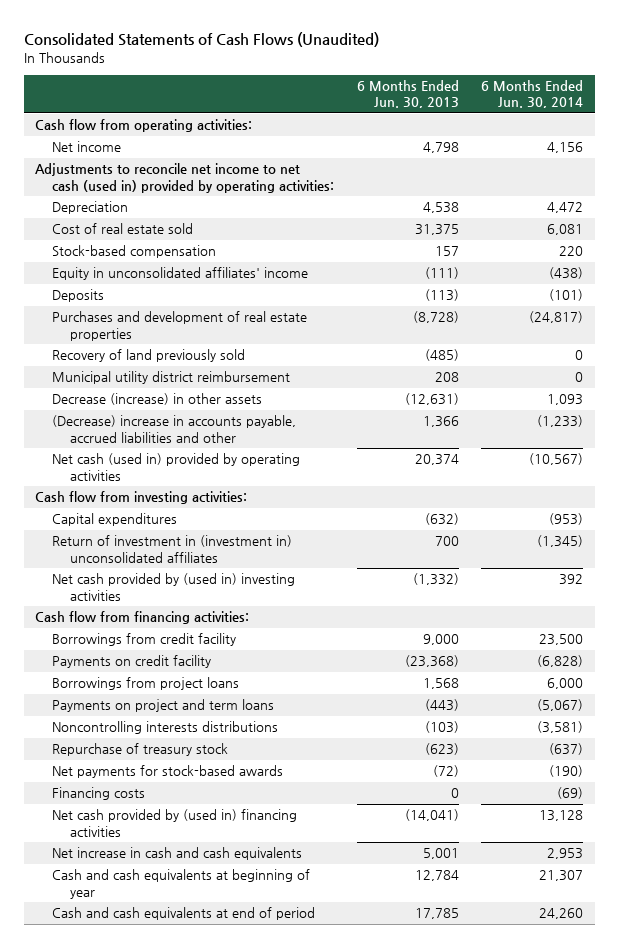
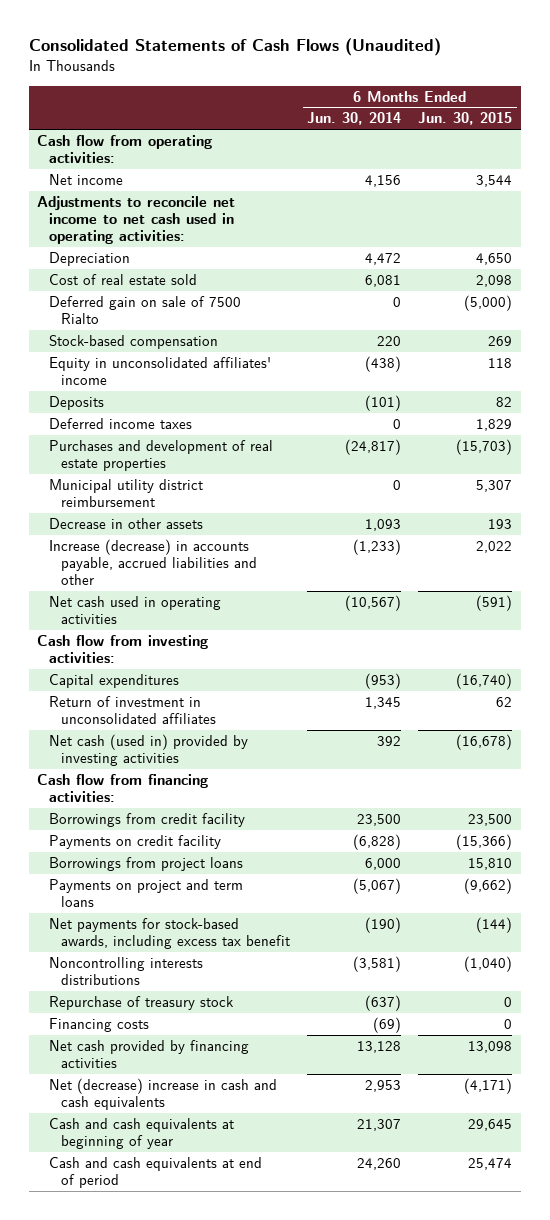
- | 6 Months Ended Jun. 30, 2013 | 6 Months Ended Jun. 30, 2014
+ | 6 Months Ended Jun. 30, 2014 | 6 Months Ended Jun. 30, 2015
- Adjustments to reconcile net income to net cash (used in) provided by operating activities:
+ Adjustments to reconcile net income to net cash used in operating activities:
+ Deferred gain on sale of 7500 Rialto | 0 | (5,000)
+ Deferred income taxes | 0 | 1,829
- Recovery of land previously sold | (485) | 0
- Decrease (increase) in other assets | (12,631) | 1,093
- (Decrease) increase in accounts payable, accrued liabilities and other | 1,366 | (1,233)
- Net cash (used in) provided by operating activities | 20,374 | (10,567)
+ Decrease in other assets | 1,093 | 193
+ Increase (decrease) in accounts payable, accrued liabilities and other | (1,233) | 2,022
+ Net cash used in operating activities | (10,567) | (591)
- Return of investment in (investment in) unconsolidated affiliates | 700 | (1,345)
- Net cash provided by (used in) investing activities | (1,332) | 392
+ Return of investment in unconsolidated affiliates | 1,345 | 62
+ Net cash (used in) provided by investing activities | 392 | (16,678)
+ Net payments for stock-based awards, including excess tax benefit | (190) | (144)
- Net payments for stock-based awards | (72) | (190)
- Net cash provided by (used in) financing activities | (14,041) | 13,128
- Net increase in cash and cash equivalents | 5,001 | 2,953
+ Net cash provided by financing activities | 13,128 | 13,098
+ Net (decrease) increase in cash and cash equivalents | 2,953 | (4,171)

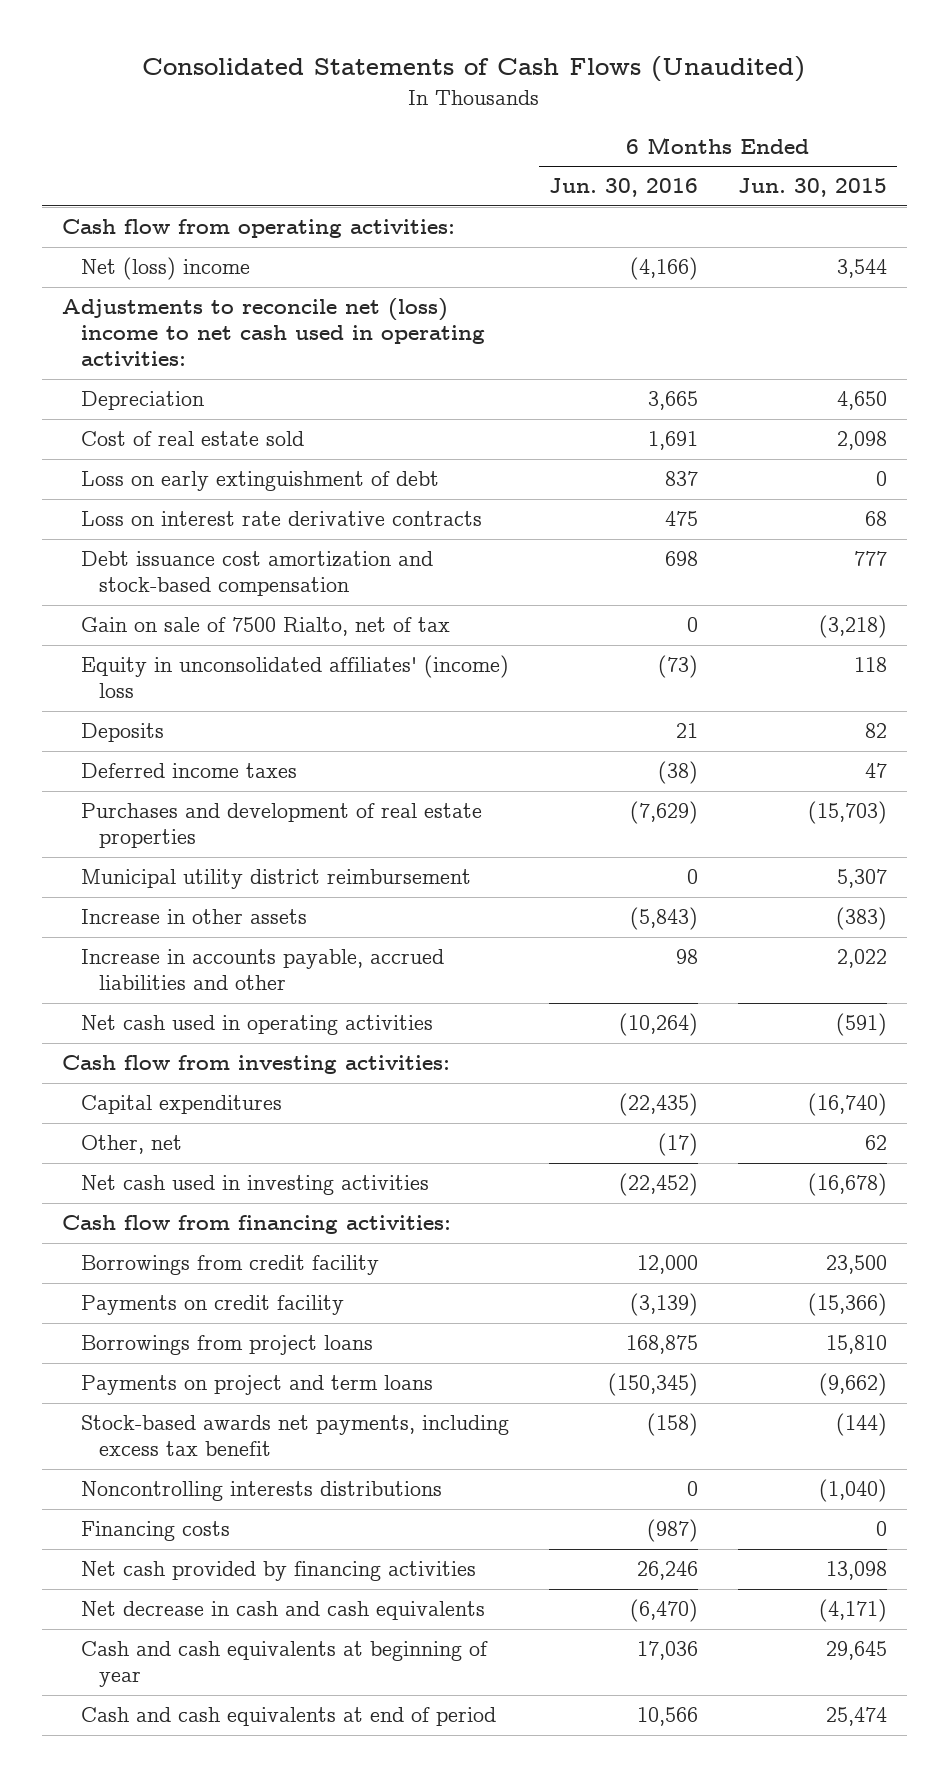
- | 6 Months Ended Jun. 30, 2014 | 6 Months Ended Jun. 30, 2015
+ | 6 Months Ended Jun. 30, 2016 | 6 Months Ended Jun. 30, 2015
- Net income | 4,156 | 3,544
- Adjustments to reconcile net income to net cash used in operating activities:
+ Net (loss) income | (4,166) | 3,544
+ Adjustments to reconcile net (loss) income to net cash used in operating activities:
- Deferred gain on sale of 7500 Rialto | 0 | (5,000)
- Stock-based compensation | 220 | 269
- Equity in unconsolidated affiliates' income | (438) | 118
+ Loss on early extinguishment of debt | 837 | 0
+ Loss on interest rate derivative contracts | 475 | 68
+ Debt issuance cost amortization and stock-based compensation | 698 | 777
+ Gain on sale of 7500 Rialto, net of tax | 0 | (3,218)
+ Equity in unconsolidated affiliates' (income) loss | (73) | 118
- Deferred income taxes | 0 | 1,829
+ Deferred income taxes | (38) | 47
- Decrease in other assets | 1,093 | 193
- Increase (decrease) in accounts payable, accrued liabilities and other | (1,233) | 2,022
+ Increase in other assets | (5,843) | (383)
+ Increase in accounts payable, accrued liabilities and other | 98 | 2,022
- Return of investment in unconsolidated affiliates | 1,345 | 62
- Net cash (used in) provided by investing activities | 392 | (16,678)
+ Other, net | (17) | 62
+ Net cash used in investing activities | (22,452) | (16,678)
- Net payments for stock-based awards, including excess tax benefit | (190) | (144)
+ Stock-based awards net payments, including excess tax benefit | (158) | (144)
- Repurchase of treasury stock | (637) | 0
- Net (decrease) increase in cash and cash equivalents | 2,953 | (4,171)
+ Net decrease in cash and cash equivalents | (6,470) | (4,171)

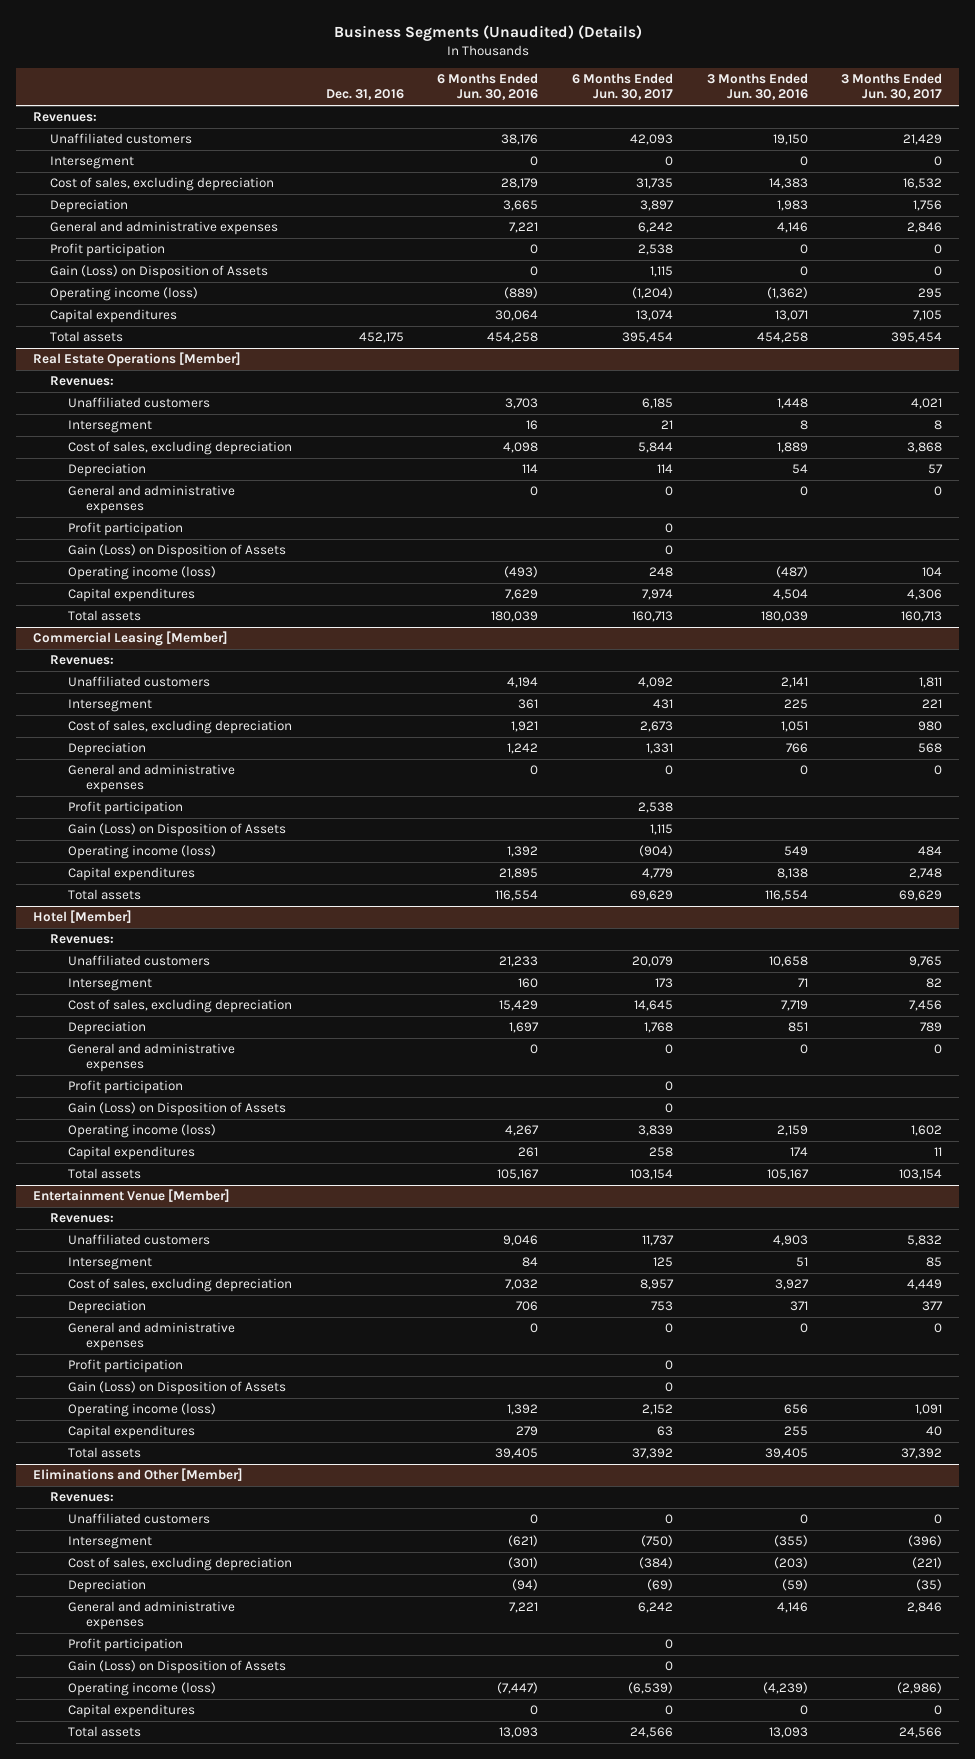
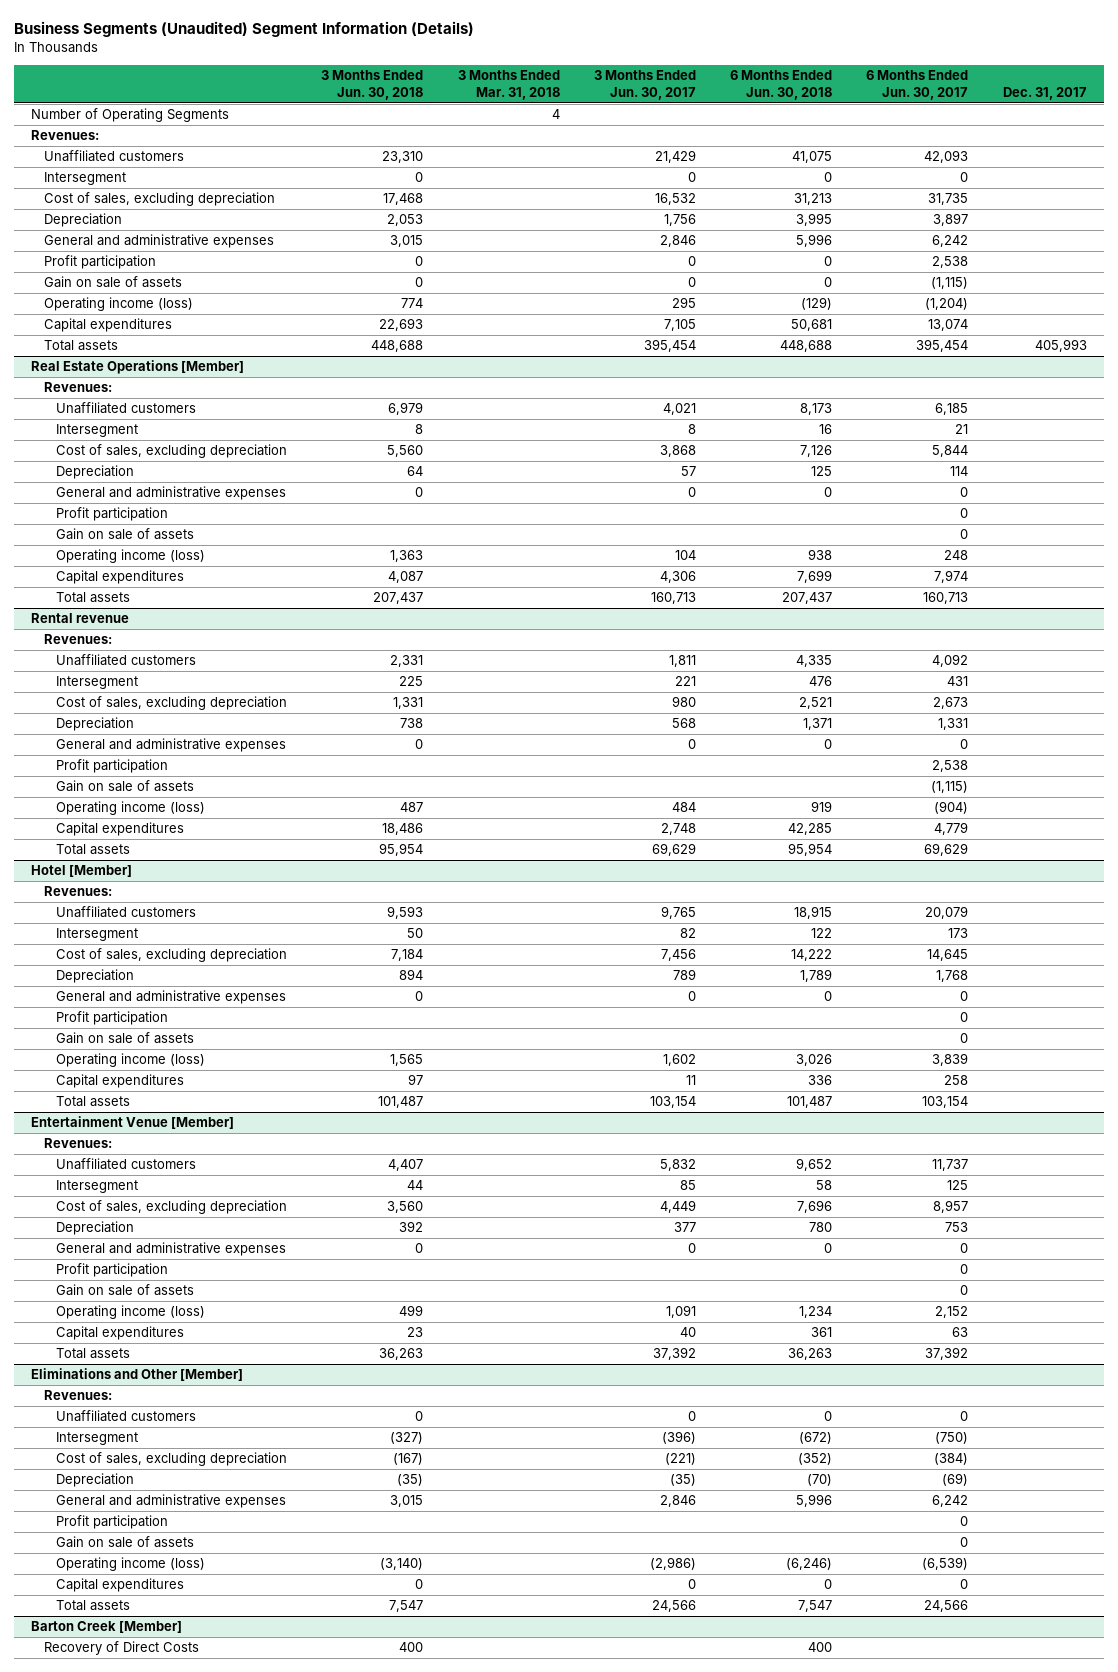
- Business Segments (Unaudited) (Details)
+ Business Segments (Unaudited) Segment Information (Details)
- | Dec. 31, 2016 | 6 Months Ended Jun. 30, 2016 | 6 Months Ended Jun. 30, 2017 | 3 Months Ended Jun. 30, 2016 | 3 Months Ended Jun. 30, 2017
+ | 3 Months Ended Jun. 30, 2018 | 3 Months Ended Mar. 31, 2018 | 3 Months Ended Jun. 30, 2017 | 6 Months Ended Jun. 30, 2018 | 6 Months Ended Jun. 30, 2017 | Dec. 31, 2017
+ Number of Operating Segments | | 4 | | | |
- Gain (Loss) on Disposition of Assets | | 0 | 1,115 | 0 | 0
+ Gain on sale of assets | 0 | | 0 | 0 | (1,115) |
@ Real Estate Operations [Member]
- Gain (Loss) on Disposition of Assets | | | 0 | |
+ Gain on sale of assets | | | | | 0 |
- Commercial Leasing [Member]
+ Rental revenue
- Gain (Loss) on Disposition of Assets | | | 1,115 | |
+ Gain on sale of assets | | | | | (1,115) |
@ Hotel [Member]
- Gain (Loss) on Disposition of Assets | | | 0 | |
+ Gain on sale of assets | | | | | 0 |
@ Entertainment Venue [Member]
- Gain (Loss) on Disposition of Assets | | | 0 | |
+ Gain on sale of assets | | | | | 0 |
@ Eliminations and Other [Member]
- Gain (Loss) on Disposition of Assets | | | 0 | |
+ Gain on sale of assets | | | | | 0 |
+ Barton Creek [Member]
+ Recovery of Direct Costs | 400 | | | 400 | |

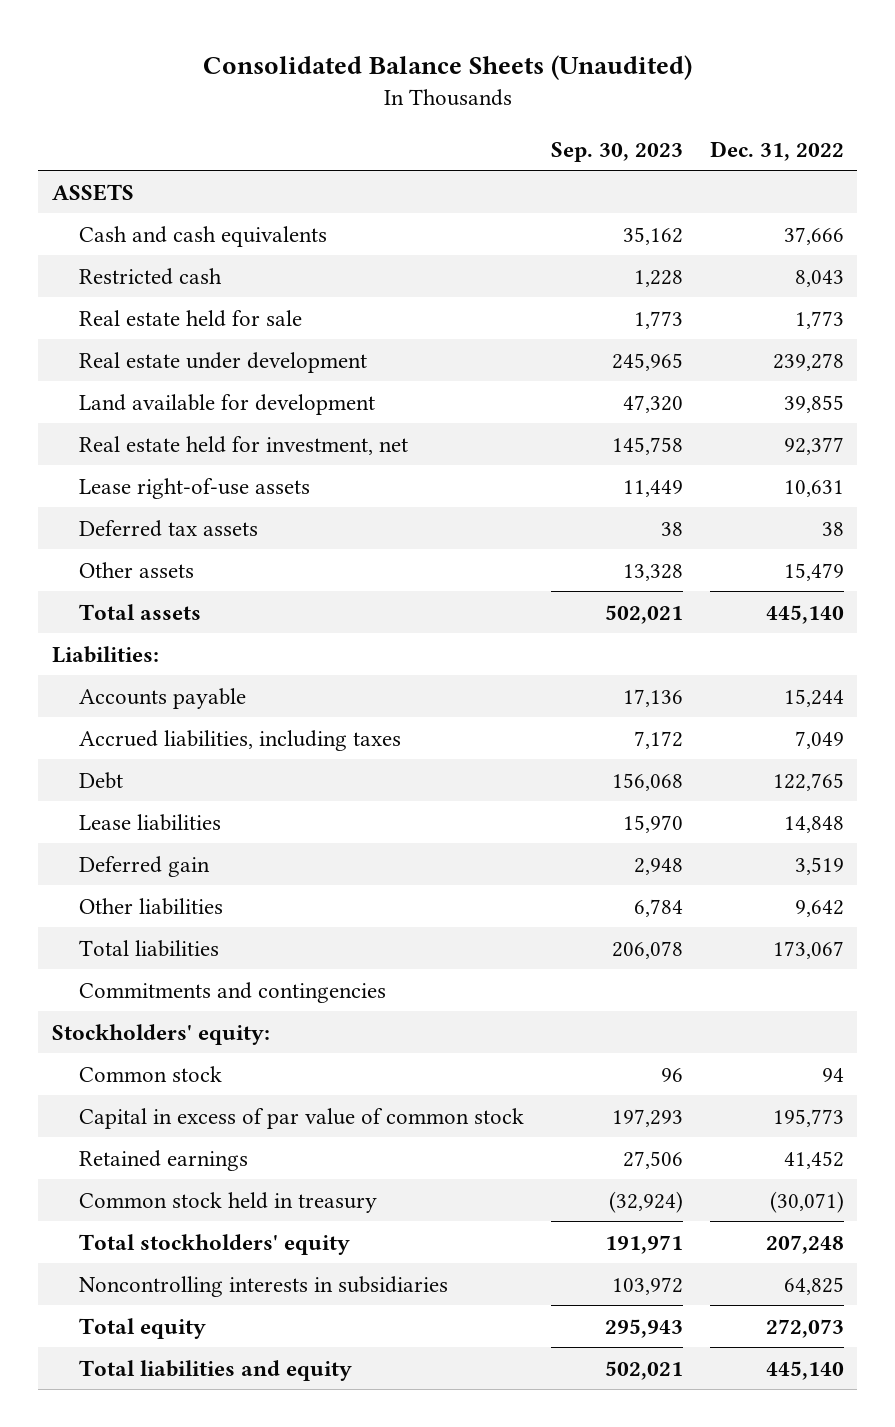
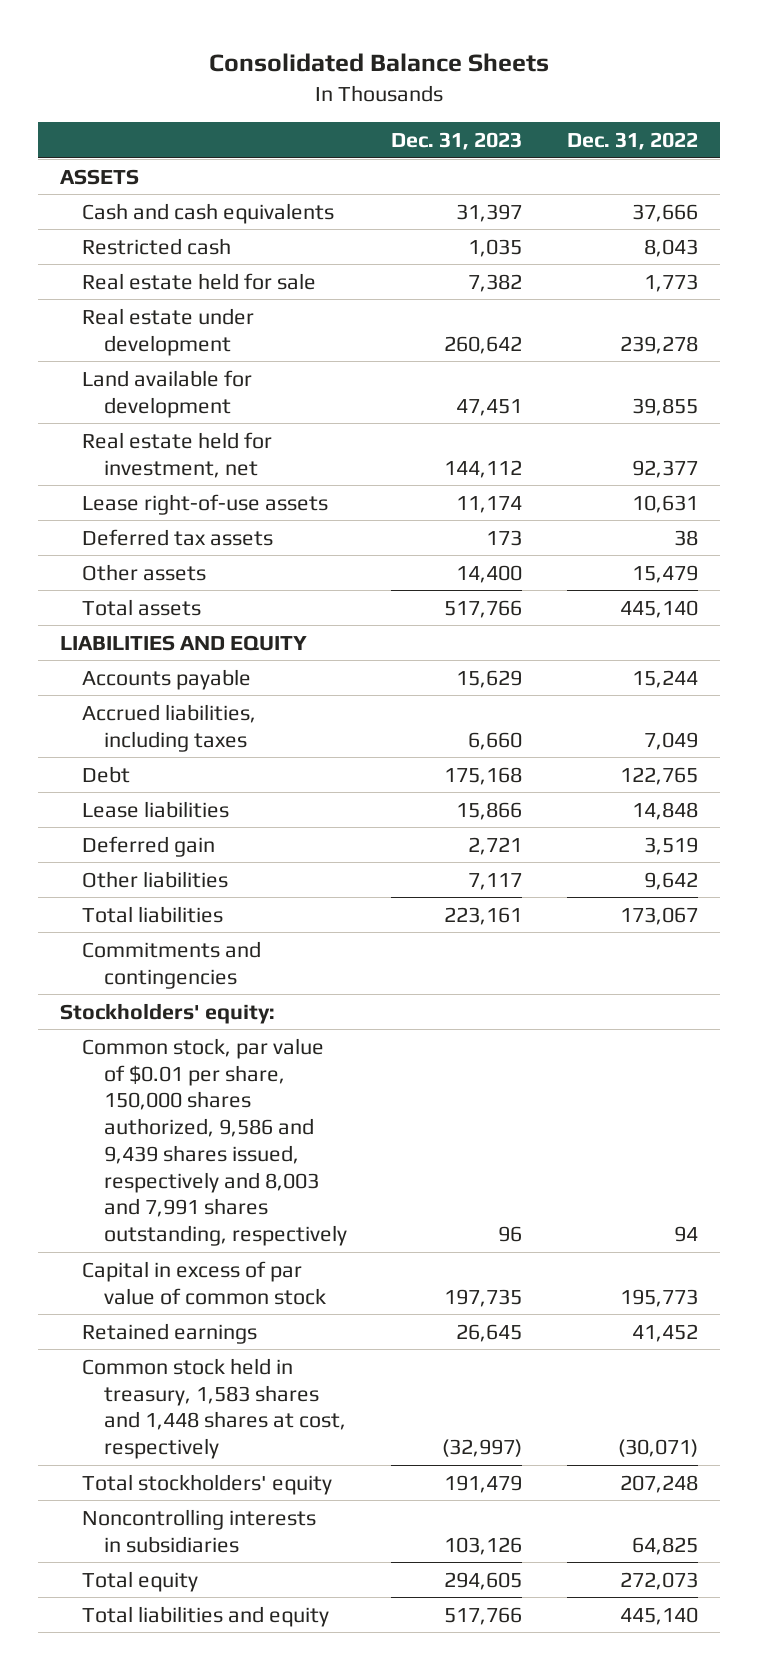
- Consolidated Balance Sheets (Unaudited)
+ Consolidated Balance Sheets
- | Sep. 30, 2023 | Dec. 31, 2022
+ | Dec. 31, 2023 | Dec. 31, 2022
- Liabilities:
+ LIABILITIES AND EQUITY
- Common stock | 96 | 94
+ Common stock, par value of $0.01 per share, 150,000 shares authorized, 9,586 and 9,439 shares issued, respectively and 8,003 and 7,991 shares outstanding, respectively | 96 | 94
- Common stock held in treasury | (32,924) | (30,071)
+ Common stock held in treasury, 1,583 shares and 1,448 shares at cost, respectively | (32,997) | (30,071)

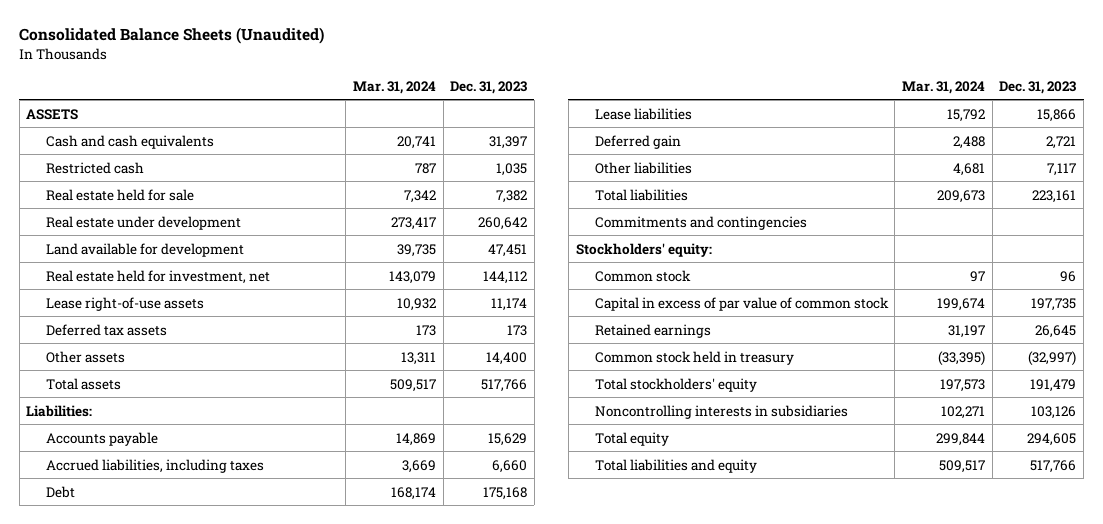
- Consolidated Balance Sheets
+ Consolidated Balance Sheets (Unaudited)
- | Dec. 31, 2023 | Dec. 31, 2022
+ | Mar. 31, 2024 | Dec. 31, 2023
- LIABILITIES AND EQUITY
+ Liabilities:
- Common stock, par value of $0.01 per share, 150,000 shares authorized, 9,586 and 9,439 shares issued, respectively and 8,003 and 7,991 shares outstanding, respectively | 96 | 94
+ Common stock | 97 | 96
- Common stock held in treasury, 1,583 shares and 1,448 shares at cost, respectively | (32,997) | (30,071)
+ Common stock held in treasury | (33,395) | (32,997)

